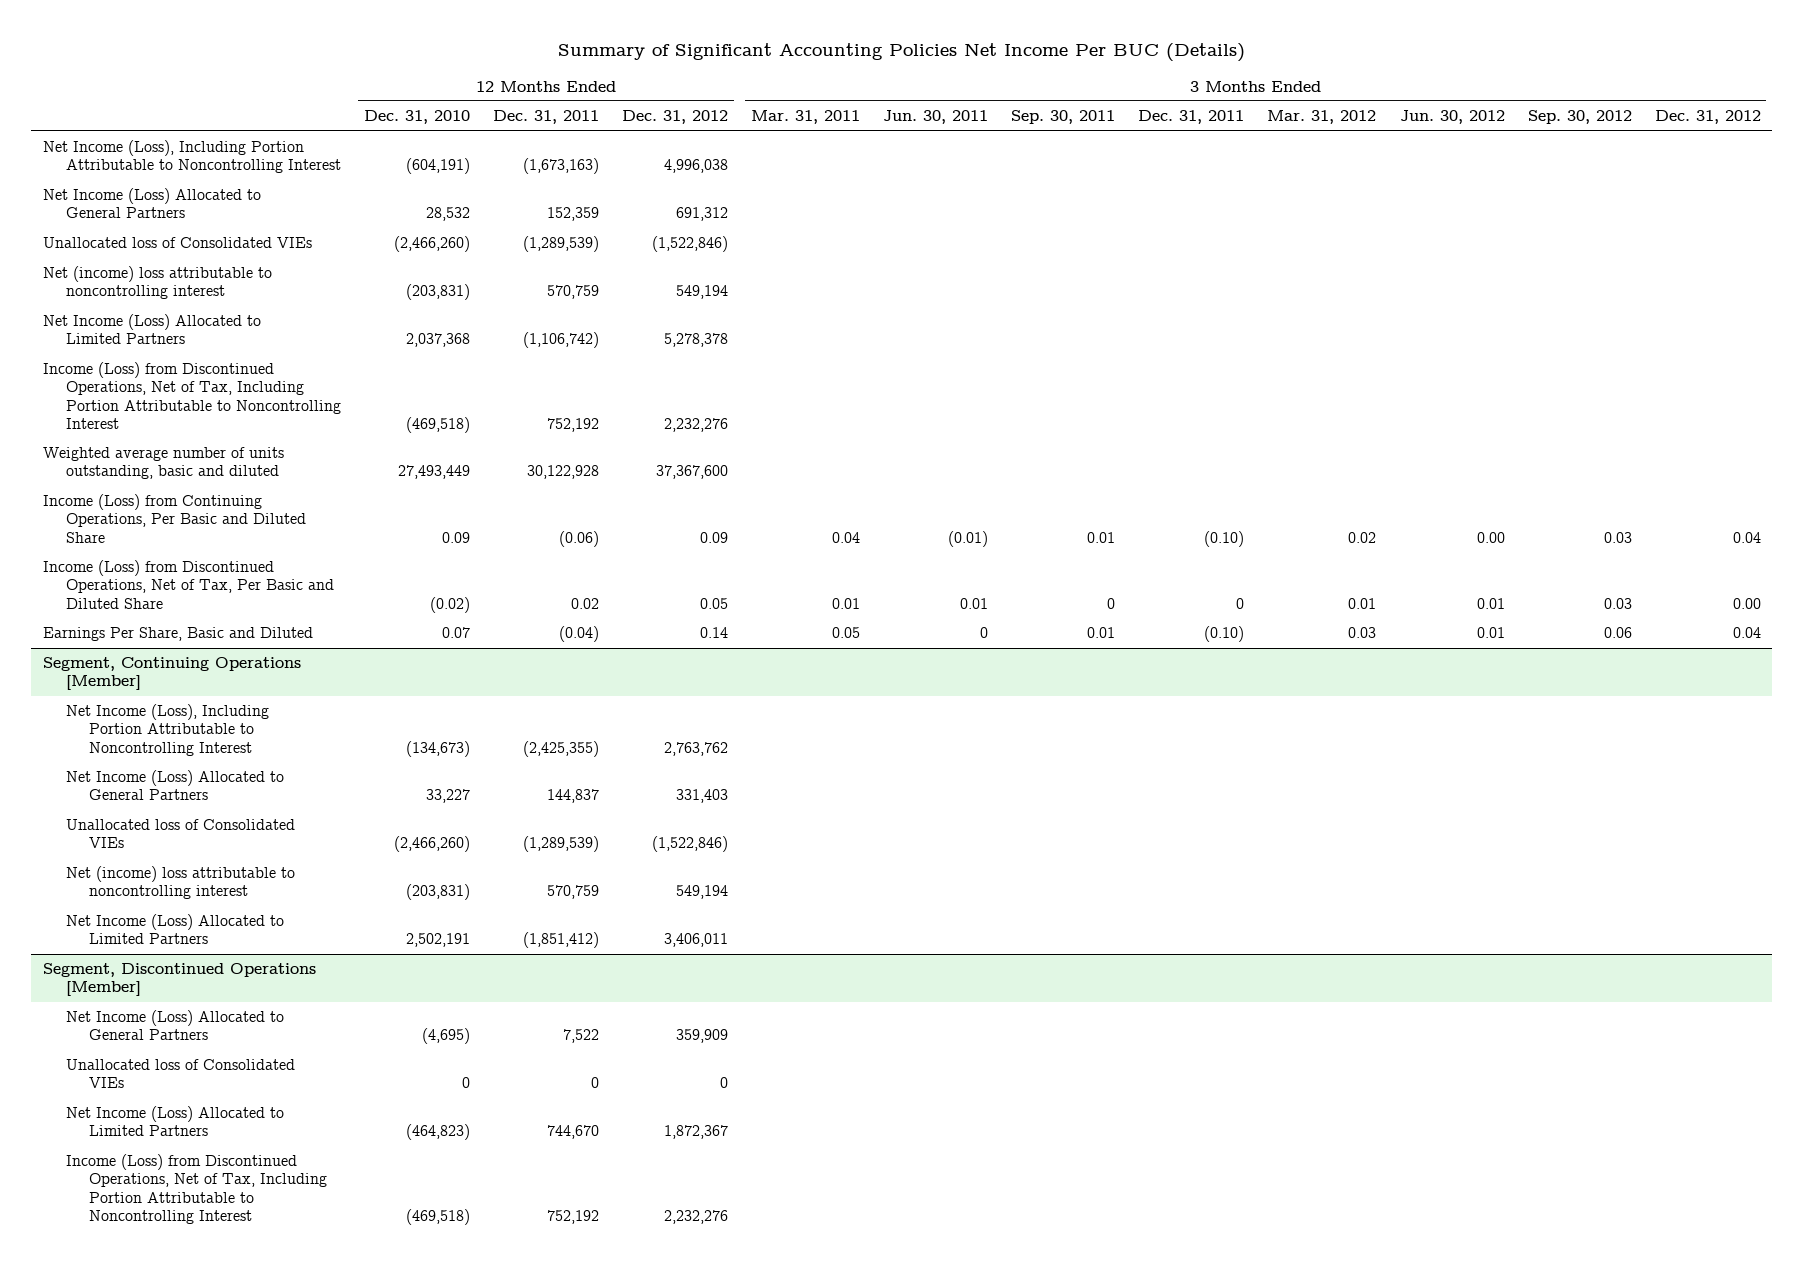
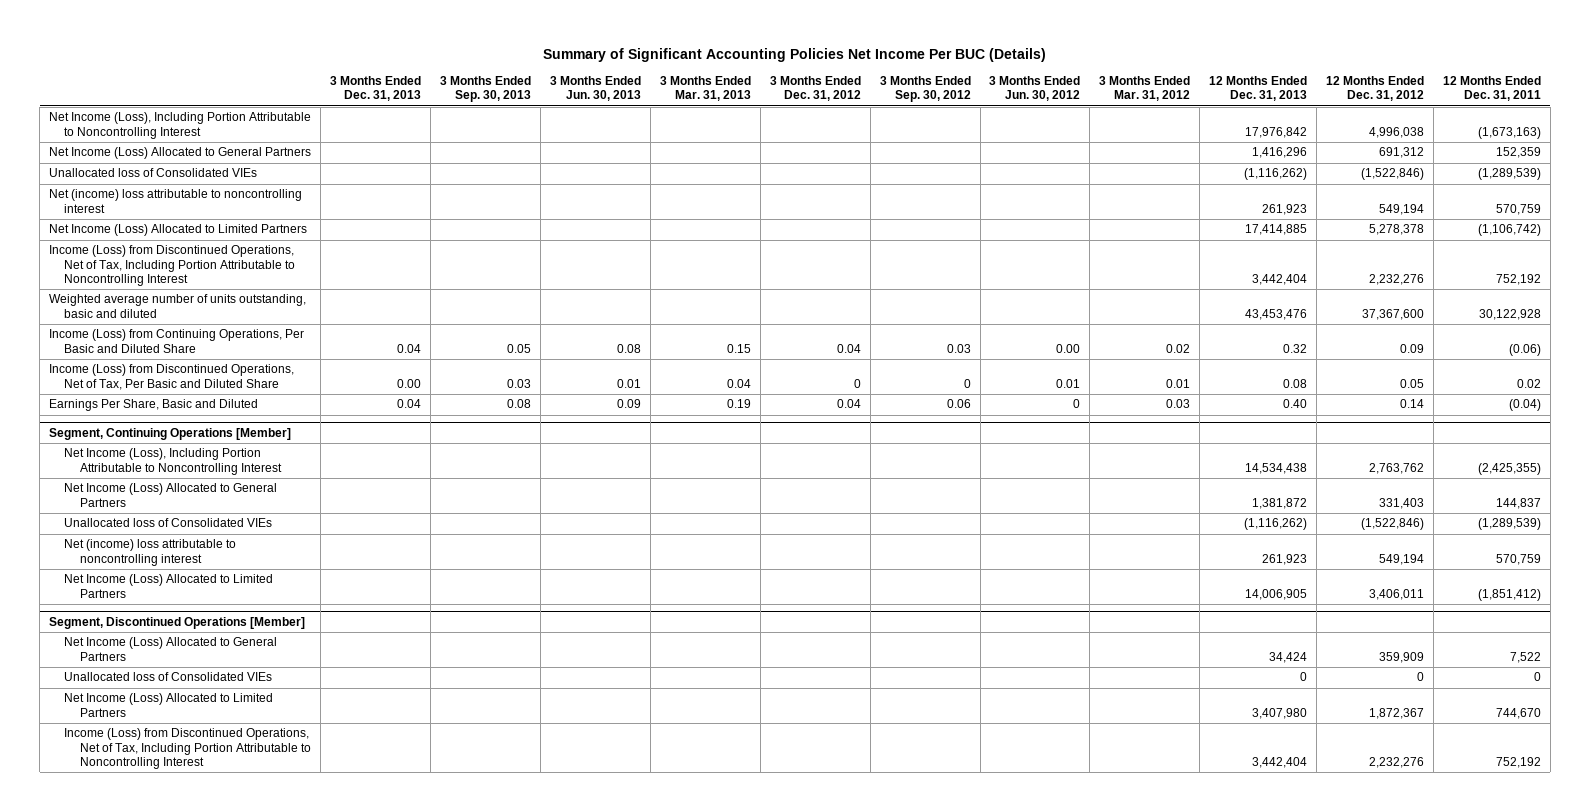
- | 12 Months Ended Dec. 31, 2010 | 12 Months Ended Dec. 31, 2011 | 12 Months Ended Dec. 31, 2012 | 3 Months Ended Mar. 31, 2011 | 3 Months Ended Jun. 30, 2011 | 3 Months Ended Sep. 30, 2011 | 3 Months Ended Dec. 31, 2011 | 3 Months Ended Mar. 31, 2012 | 3 Months Ended Jun. 30, 2012 | 3 Months Ended Sep. 30, 2012 | 3 Months Ended Dec. 31, 2012
+ | 3 Months Ended Dec. 31, 2013 | 3 Months Ended Sep. 30, 2013 | 3 Months Ended Jun. 30, 2013 | 3 Months Ended Mar. 31, 2013 | 3 Months Ended Dec. 31, 2012 | 3 Months Ended Sep. 30, 2012 | 3 Months Ended Jun. 30, 2012 | 3 Months Ended Mar. 31, 2012 | 12 Months Ended Dec. 31, 2013 | 12 Months Ended Dec. 31, 2012 | 12 Months Ended Dec. 31, 2011
- Income (Loss) from Discontinued Operations, Net of Tax, Per Basic and Diluted Share | (0.02) | 0.02 | 0.05 | 0.01 | 0.01 | 0 | 0 | 0.01 | 0.01 | 0.03 | 0.00
- Earnings Per Share, Basic and Diluted | 0.07 | (0.04) | 0.14 | 0.05 | 0 | 0.01 | (0.10) | 0.03 | 0.01 | 0.06 | 0.04
+ Income (Loss) from Discontinued Operations, Net of Tax, Per Basic and Diluted Share | 0.00 | 0.03 | 0.01 | 0.04 | 0 | 0 | 0.01 | 0.01 | 0.08 | 0.05 | 0.02
+ Earnings Per Share, Basic and Diluted | 0.04 | 0.08 | 0.09 | 0.19 | 0.04 | 0.06 | 0 | 0.03 | 0.40 | 0.14 | (0.04)

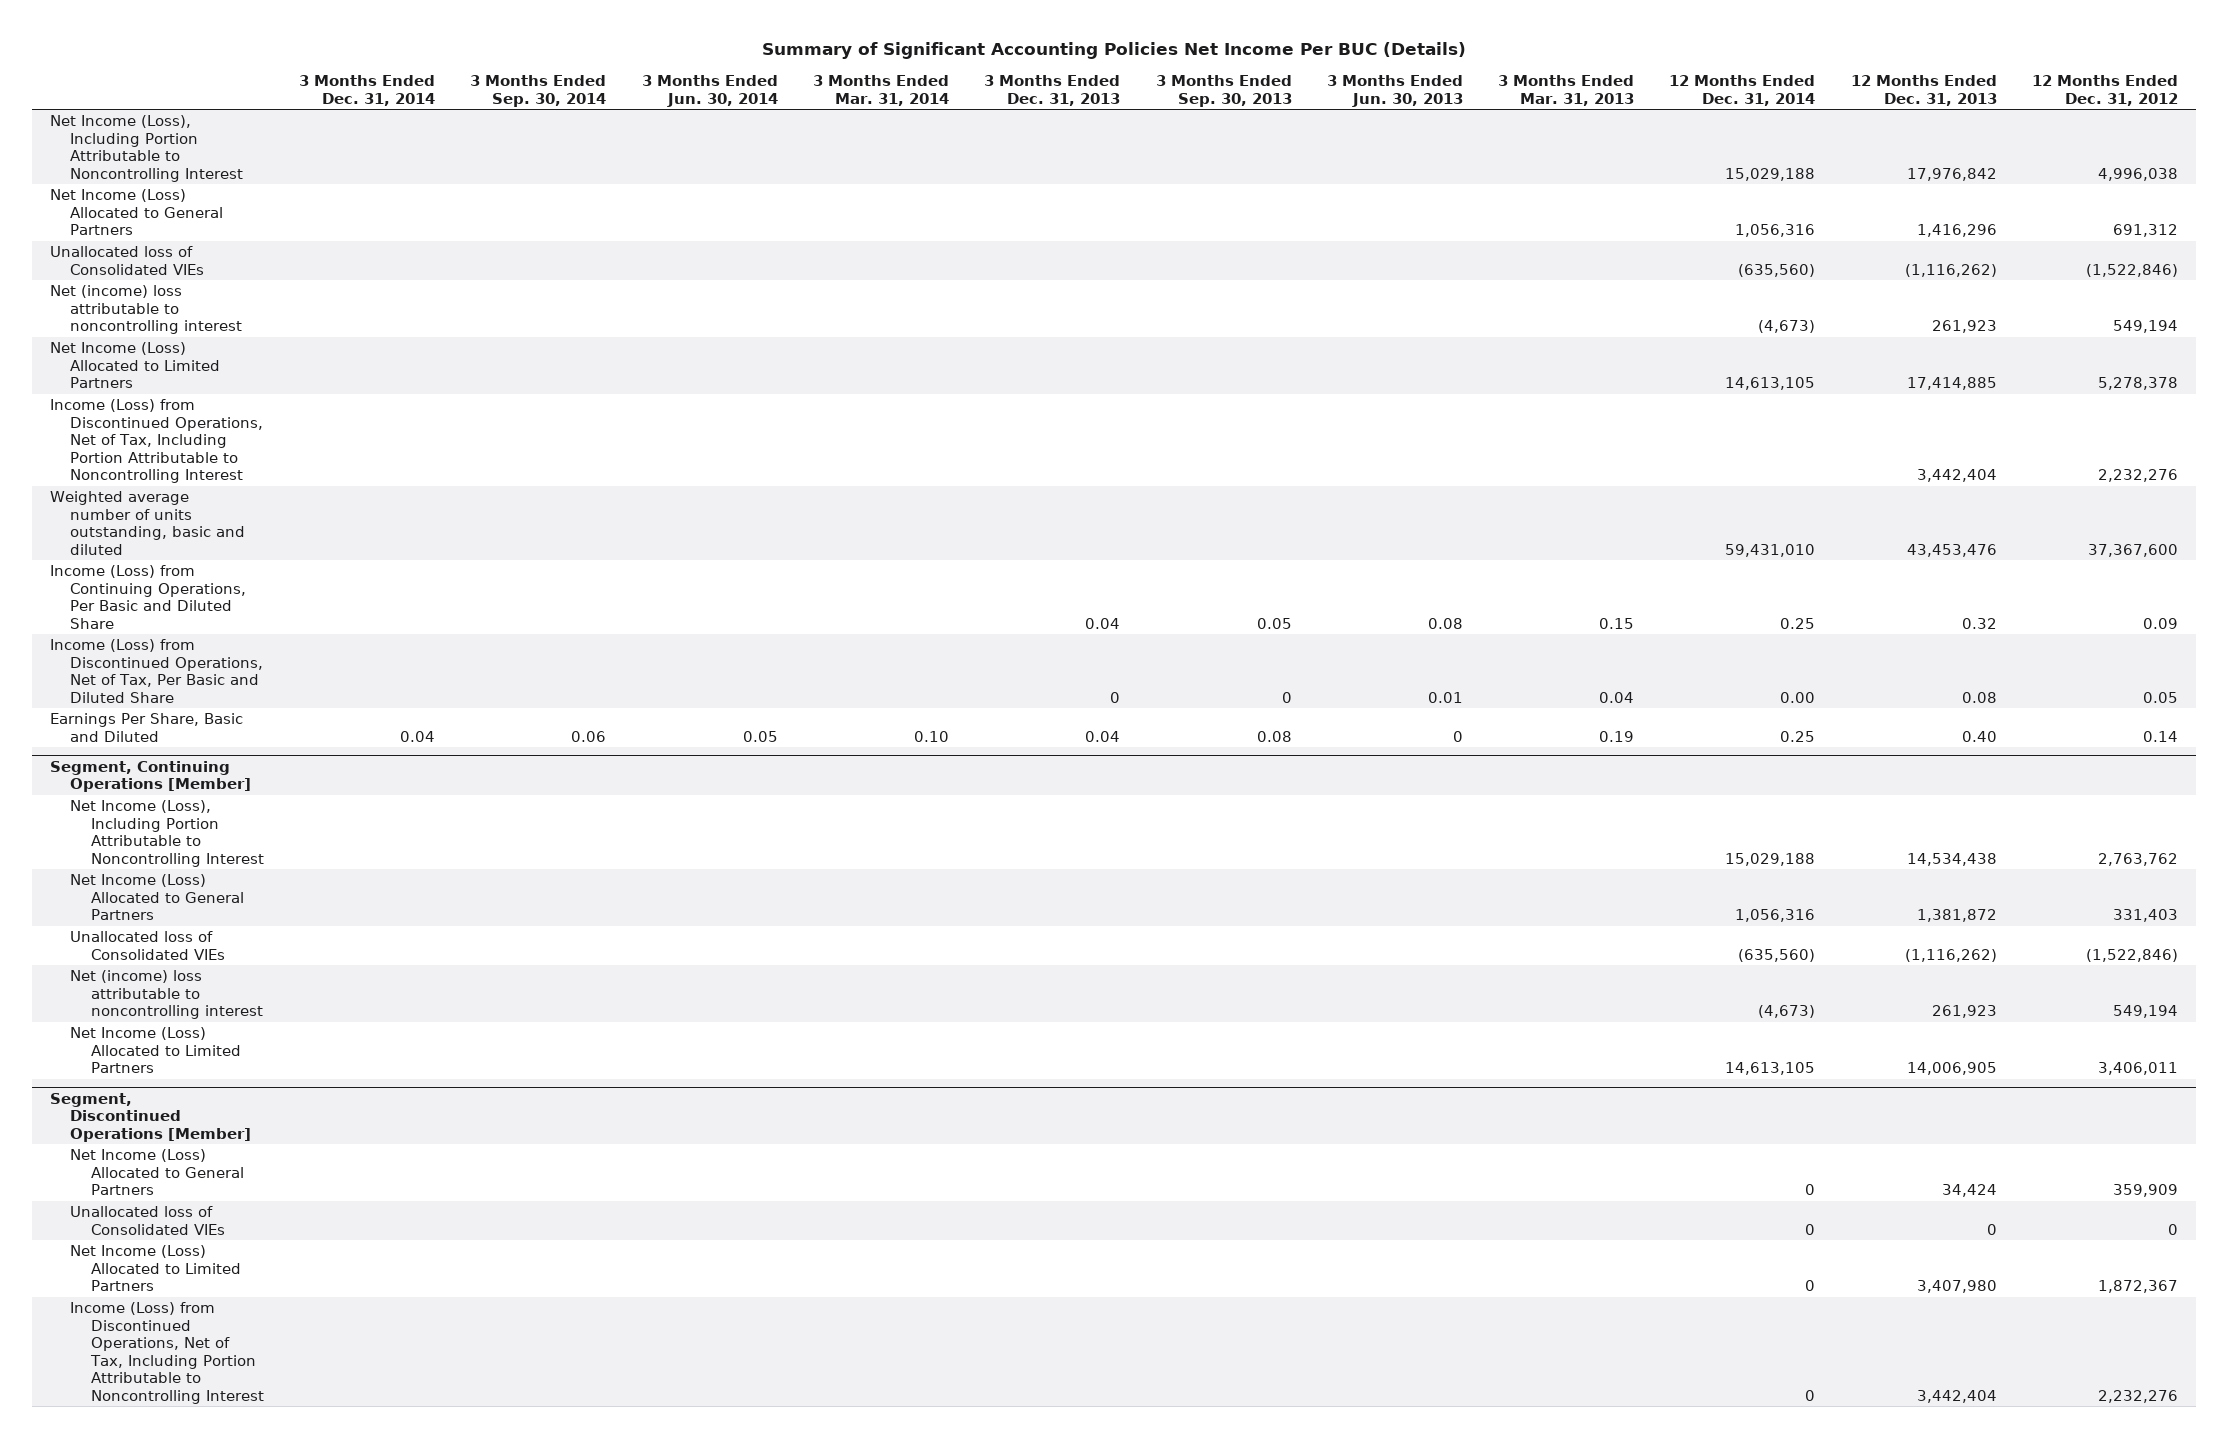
- | 3 Months Ended Dec. 31, 2013 | 3 Months Ended Sep. 30, 2013 | 3 Months Ended Jun. 30, 2013 | 3 Months Ended Mar. 31, 2013 | 3 Months Ended Dec. 31, 2012 | 3 Months Ended Sep. 30, 2012 | 3 Months Ended Jun. 30, 2012 | 3 Months Ended Mar. 31, 2012 | 12 Months Ended Dec. 31, 2013 | 12 Months Ended Dec. 31, 2012 | 12 Months Ended Dec. 31, 2011
+ | 3 Months Ended Dec. 31, 2014 | 3 Months Ended Sep. 30, 2014 | 3 Months Ended Jun. 30, 2014 | 3 Months Ended Mar. 31, 2014 | 3 Months Ended Dec. 31, 2013 | 3 Months Ended Sep. 30, 2013 | 3 Months Ended Jun. 30, 2013 | 3 Months Ended Mar. 31, 2013 | 12 Months Ended Dec. 31, 2014 | 12 Months Ended Dec. 31, 2013 | 12 Months Ended Dec. 31, 2012
- Income (Loss) from Discontinued Operations, Net of Tax, Per Basic and Diluted Share | 0.00 | 0.03 | 0.01 | 0.04 | 0 | 0 | 0.01 | 0.01 | 0.08 | 0.05 | 0.02
- Earnings Per Share, Basic and Diluted | 0.04 | 0.08 | 0.09 | 0.19 | 0.04 | 0.06 | 0 | 0.03 | 0.40 | 0.14 | (0.04)
+ Income (Loss) from Discontinued Operations, Net of Tax, Per Basic and Diluted Share | | | | | 0 | 0 | 0.01 | 0.04 | 0.00 | 0.08 | 0.05
+ Earnings Per Share, Basic and Diluted | 0.04 | 0.06 | 0.05 | 0.10 | 0.04 | 0.08 | 0 | 0.19 | 0.25 | 0.40 | 0.14

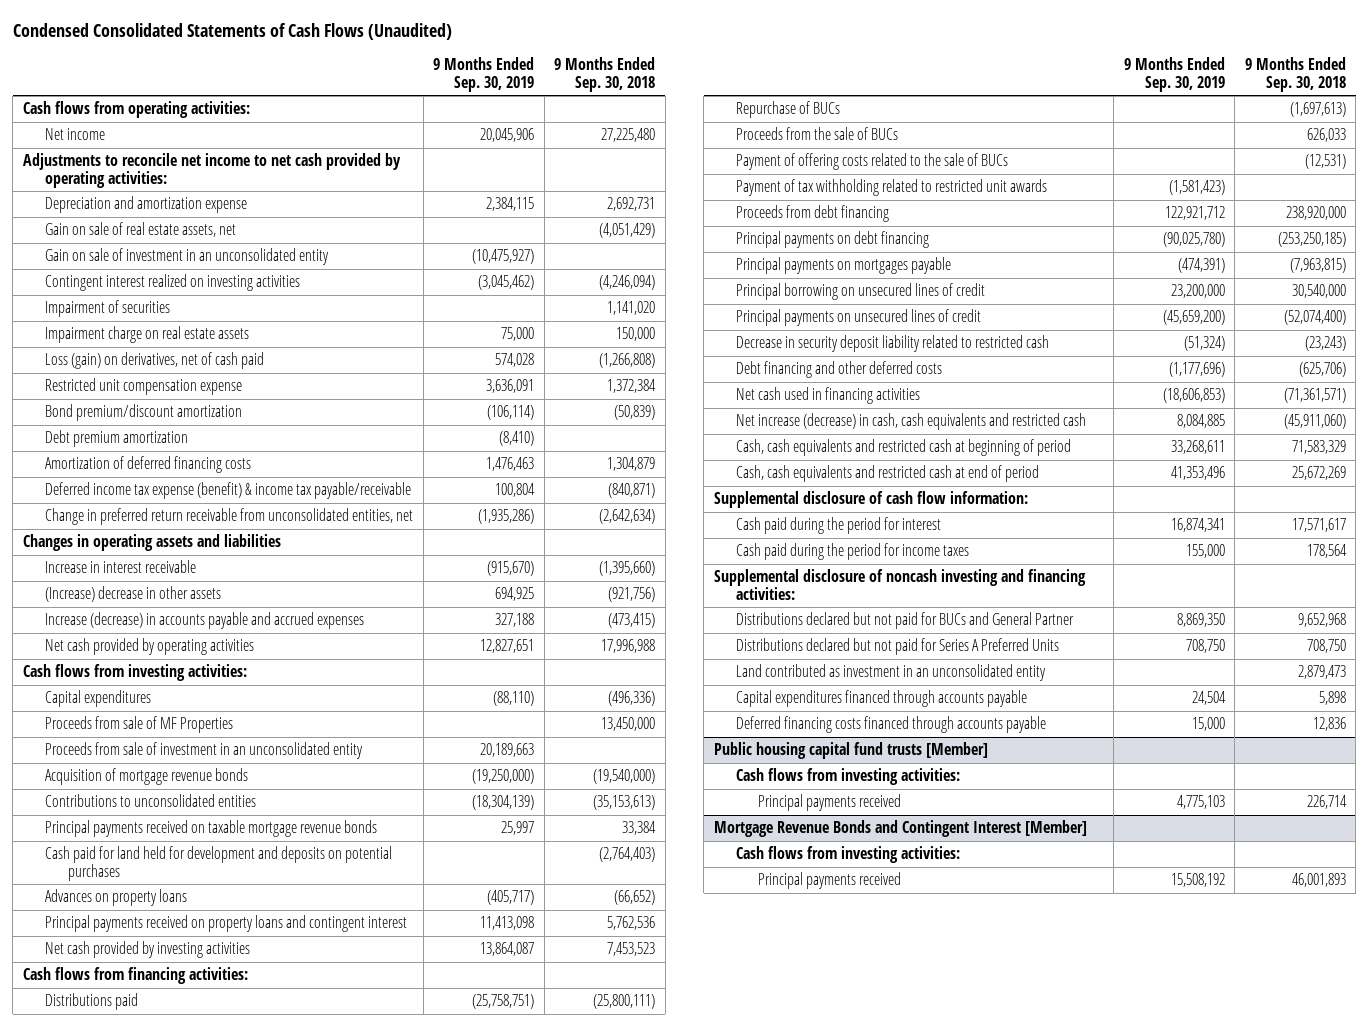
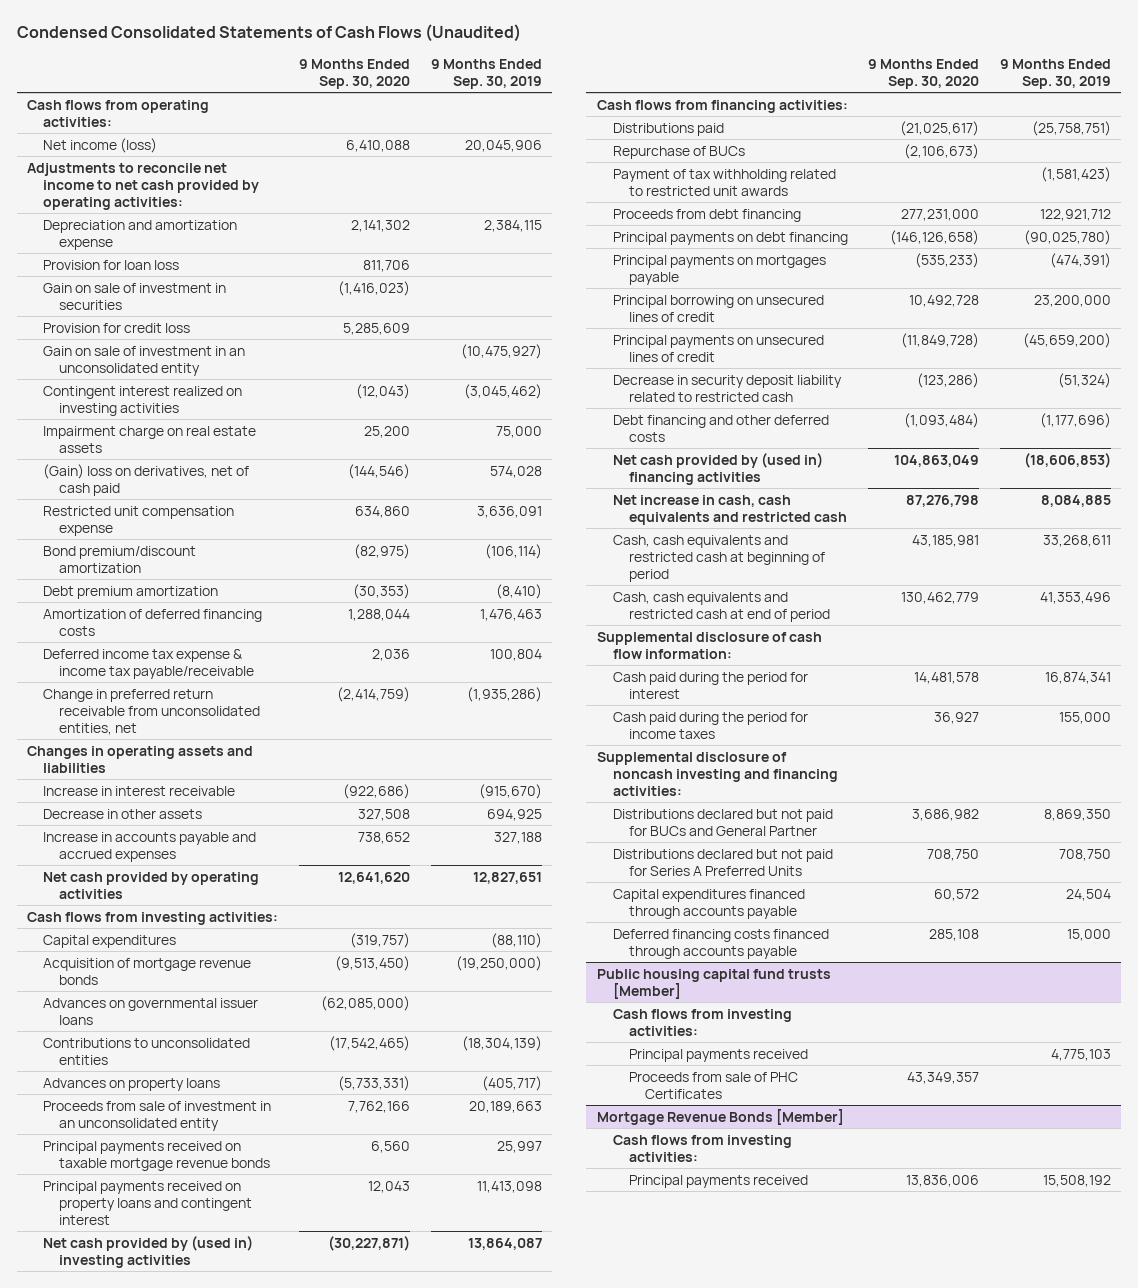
- | 9 Months Ended Sep. 30, 2019 | 9 Months Ended Sep. 30, 2018
+ | 9 Months Ended Sep. 30, 2020 | 9 Months Ended Sep. 30, 2019
- Net income | 20,045,906 | 27,225,480
+ Net income (loss) | 6,410,088 | 20,045,906
- Gain on sale of real estate assets, net | | (4,051,429)
+ Provision for loan loss | 811,706 |
+ Gain on sale of investment in securities | (1,416,023) |
+ Provision for credit loss | 5,285,609 |
- Impairment of securities | | 1,141,020
- Loss (gain) on derivatives, net of cash paid | 574,028 | (1,266,808)
+ (Gain) loss on derivatives, net of cash paid | (144,546) | 574,028
- Deferred income tax expense (benefit) & income tax payable/receivable | 100,804 | (840,871)
+ Deferred income tax expense & income tax payable/receivable | 2,036 | 100,804
- (Increase) decrease in other assets | 694,925 | (921,756)
- Increase (decrease) in accounts payable and accrued expenses | 327,188 | (473,415)
+ Decrease in other assets | 327,508 | 694,925
+ Increase in accounts payable and accrued expenses | 738,652 | 327,188
- Proceeds from sale of MF Properties | | 13,450,000
+ Advances on governmental issuer loans | (62,085,000) |
- Cash paid for land held for development and deposits on potential purchases | | (2,764,403)
moved down: Proceeds from sale of investment in an unconsolidated entity | 7,762,166 | 20,189,663
moved down: Principal payments received on taxable mortgage revenue bonds | 6,560 | 25,997
- Net cash provided by investing activities | 13,864,087 | 7,453,523
+ Net cash provided by (used in) investing activities | (30,227,871) | 13,864,087
- Proceeds from the sale of BUCs | | 626,033
- Payment of offering costs related to the sale of BUCs | | (12,531)
- Net cash used in financing activities | (18,606,853) | (71,361,571)
- Net increase (decrease) in cash, cash equivalents and restricted cash | 8,084,885 | (45,911,060)
+ Net cash provided by (used in) financing activities | 104,863,049 | (18,606,853)
+ Net increase in cash, cash equivalents and restricted cash | 87,276,798 | 8,084,885
- Land contributed as investment in an unconsolidated entity | | 2,879,473
- Mortgage Revenue Bonds and Contingent Interest [Member]
@ Public housing capital fund trusts [Member]
+ Proceeds from sale of PHC Certificates | 43,349,357 |
+ Mortgage Revenue Bonds [Member]

